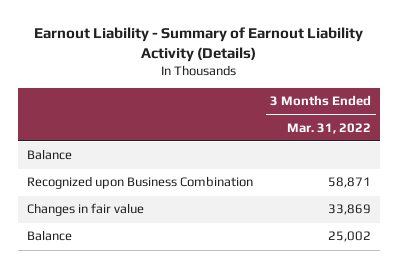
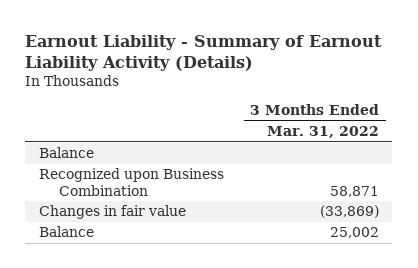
- Changes in fair value | 33,869
+ Changes in fair value | (33,869)

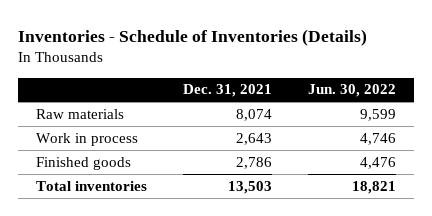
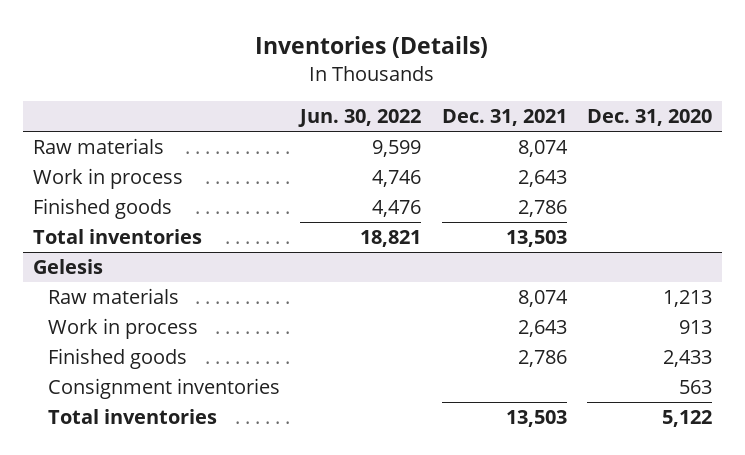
- Inventories - Schedule of Inventories (Details)
+ Inventories (Details)
- | Dec. 31, 2021 | Jun. 30, 2022
+ | Jun. 30, 2022 | Dec. 31, 2021 | Dec. 31, 2020
+ Gelesis
+ Raw materials | | 8,074 | 1,213
+ Work in process | | 2,643 | 913
+ Finished goods | | 2,786 | 2,433
+ Consignment inventories | | | 563
+ Total inventories | | 13,503 | 5,122

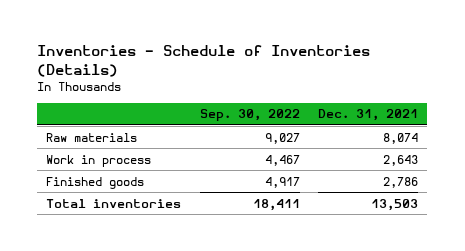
- Inventories (Details)
+ Inventories - Schedule of Inventories (Details)
- | Jun. 30, 2022 | Dec. 31, 2021 | Dec. 31, 2020
+ | Sep. 30, 2022 | Dec. 31, 2021
- Gelesis
- Raw materials | | 8,074 | 1,213
- Work in process | | 2,643 | 913
- Finished goods | | 2,786 | 2,433
- Consignment inventories | | | 563
- Total inventories | | 13,503 | 5,122

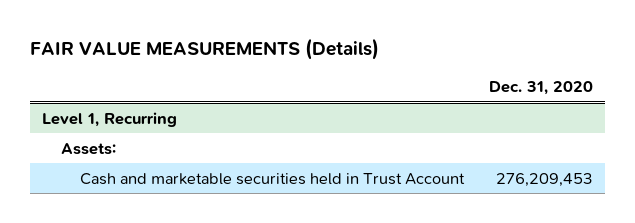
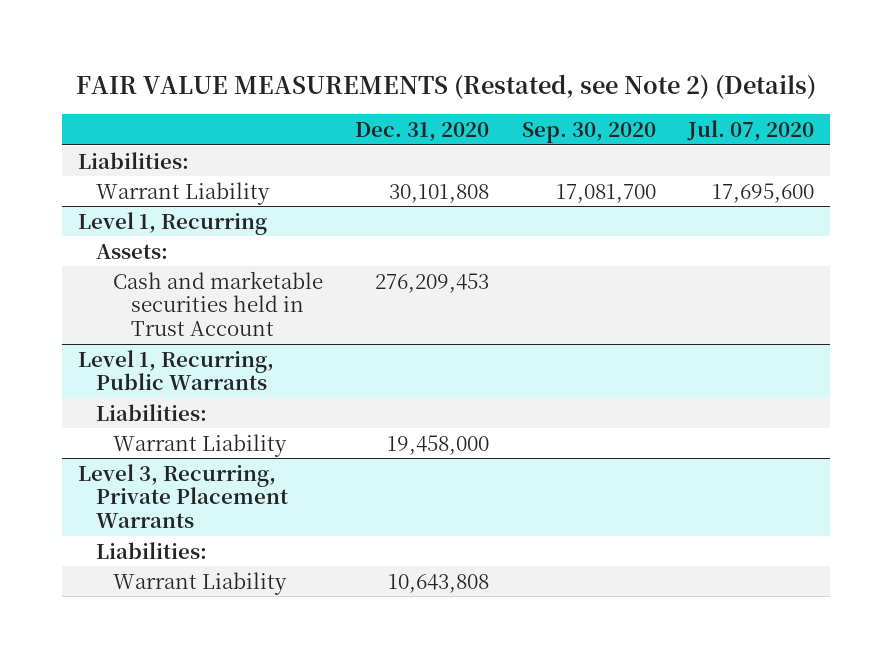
- FAIR VALUE MEASUREMENTS (Details)
+ FAIR VALUE MEASUREMENTS (Restated, see Note 2) (Details)
- | Dec. 31, 2020
+ | Dec. 31, 2020 | Sep. 30, 2020 | Jul. 07, 2020
+ Liabilities:
+ Warrant Liability | 30,101,808 | 17,081,700 | 17,695,600
+ Level 1, Recurring, Public Warrants
+ Liabilities:
+ Warrant Liability | 19,458,000 | |
+ Level 3, Recurring, Private Placement Warrants
+ Liabilities:
+ Warrant Liability | 10,643,808 | |

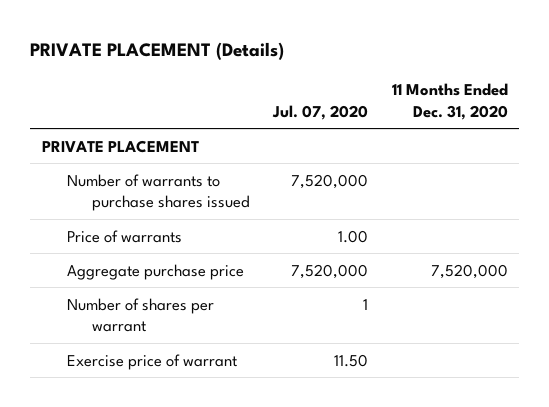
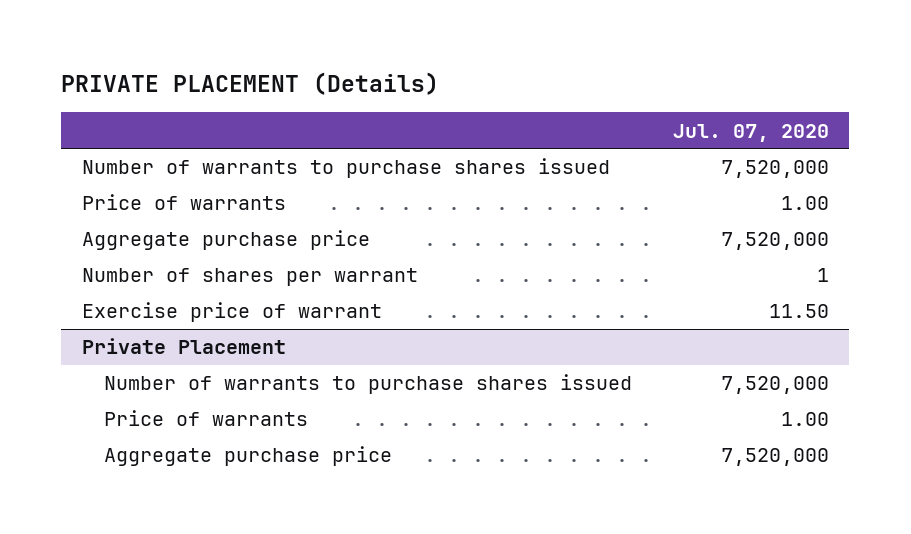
- | Jul. 07, 2020 | 11 Months Ended Dec. 31, 2020
+ | Jul. 07, 2020
- PRIVATE PLACEMENT
+ Private Placement
+ Number of warrants to purchase shares issued | 7,520,000
+ Price of warrants | 1.00
+ Aggregate purchase price | 7,520,000

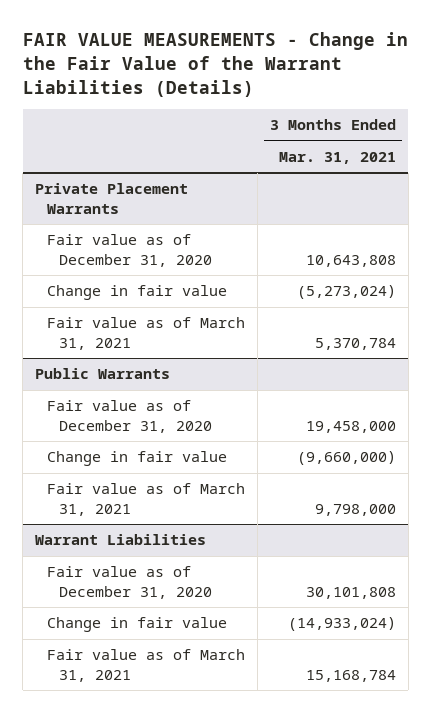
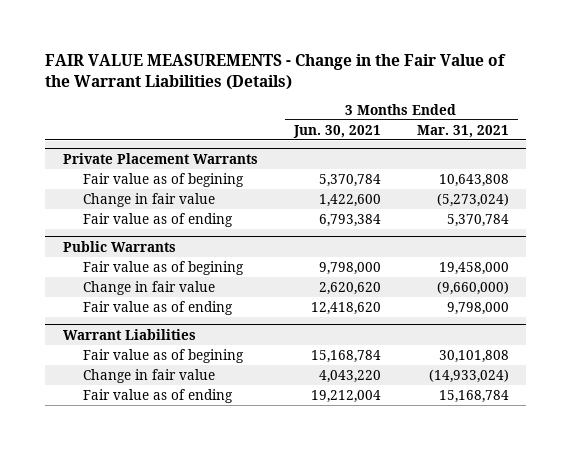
- | 3 Months Ended Mar. 31, 2021
+ | 3 Months Ended Jun. 30, 2021 | 3 Months Ended Mar. 31, 2021
@ Private Placement Warrants
- Fair value as of December 31, 2020 | 10,643,808
+ Fair value as of begining | 5,370,784 | 10,643,808
- Fair value as of March 31, 2021 | 5,370,784
+ Fair value as of ending | 6,793,384 | 5,370,784
@ Public Warrants
- Fair value as of December 31, 2020 | 19,458,000
+ Fair value as of begining | 9,798,000 | 19,458,000
- Fair value as of March 31, 2021 | 9,798,000
+ Fair value as of ending | 12,418,620 | 9,798,000
@ Warrant Liabilities
- Fair value as of December 31, 2020 | 30,101,808
+ Fair value as of begining | 15,168,784 | 30,101,808
- Fair value as of March 31, 2021 | 15,168,784
+ Fair value as of ending | 19,212,004 | 15,168,784

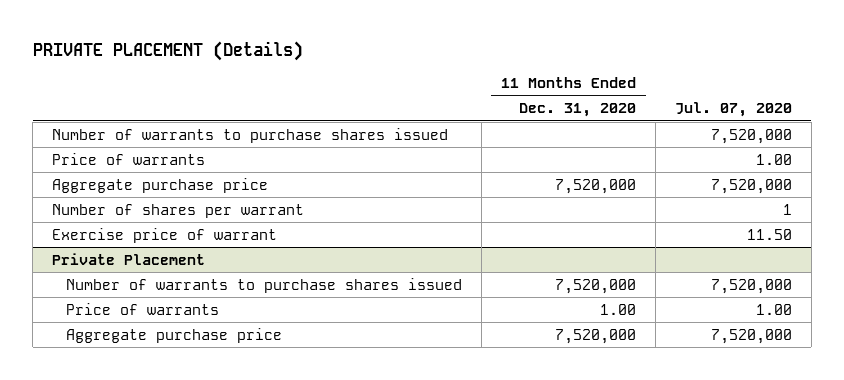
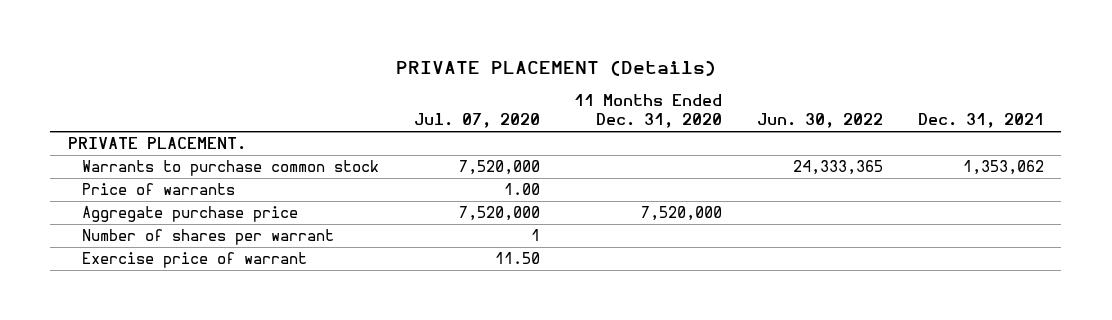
- | 11 Months Ended Dec. 31, 2020 | Jul. 07, 2020
+ | Jul. 07, 2020 | 11 Months Ended Dec. 31, 2020 | Jun. 30, 2022 | Dec. 31, 2021
- Number of warrants to purchase shares issued | | 7,520,000
+ PRIVATE PLACEMENT.
+ Warrants to purchase common stock | 7,520,000 | | 24,333,365 | 1,353,062
- Private Placement
- Number of warrants to purchase shares issued | 7,520,000 | 7,520,000
- Price of warrants | 1.00 | 1.00
- Aggregate purchase price | 7,520,000 | 7,520,000

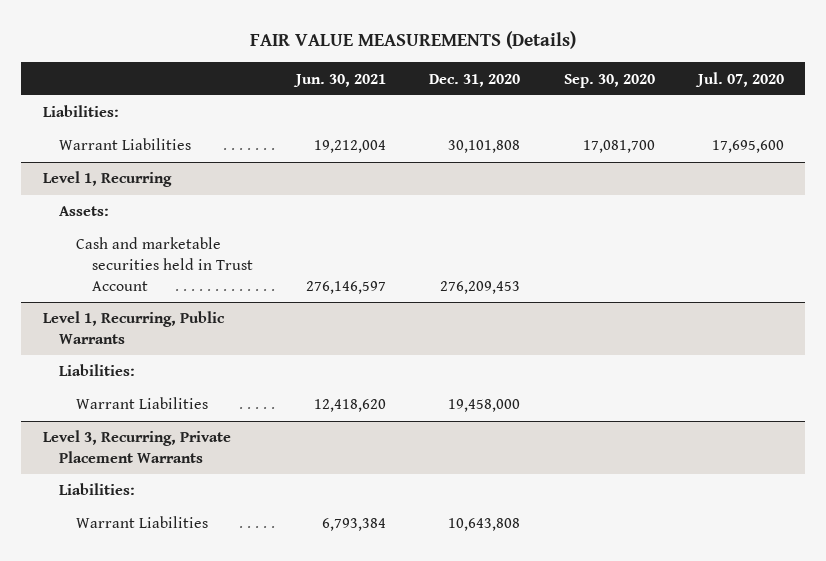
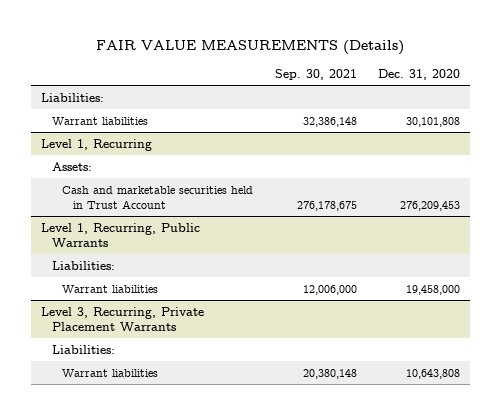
- | Jun. 30, 2021 | Dec. 31, 2020 | Sep. 30, 2020 | Jul. 07, 2020
+ | Sep. 30, 2021 | Dec. 31, 2020
- Warrant Liabilities | 19,212,004 | 30,101,808 | 17,081,700 | 17,695,600
+ Warrant liabilities | 32,386,148 | 30,101,808
@ Level 1, Recurring, Public Warrants
- Warrant Liabilities | 12,418,620 | 19,458,000 | |
+ Warrant liabilities | 12,006,000 | 19,458,000
@ Level 3, Recurring, Private Placement Warrants
- Warrant Liabilities | 6,793,384 | 10,643,808 | |
+ Warrant liabilities | 20,380,148 | 10,643,808

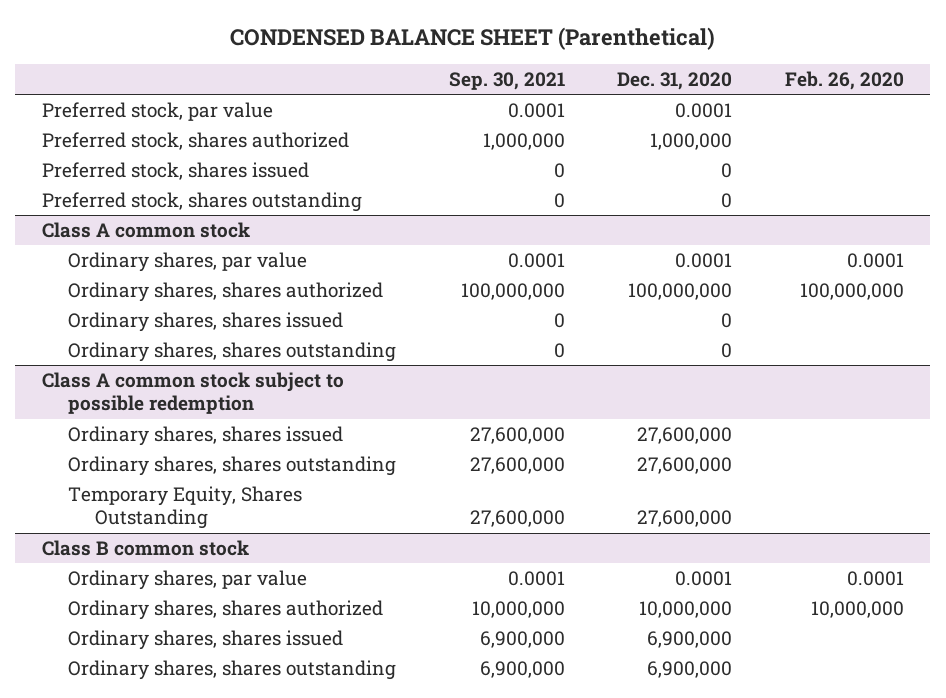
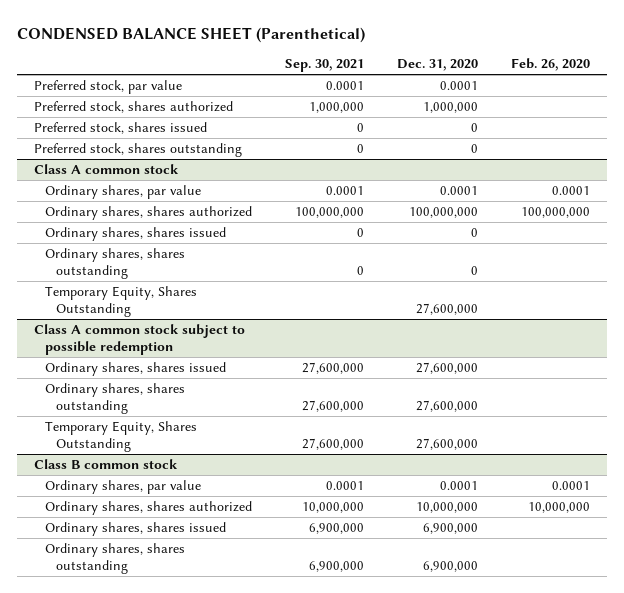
@ Class A common stock
+ Temporary Equity, Shares Outstanding | | 27,600,000 |

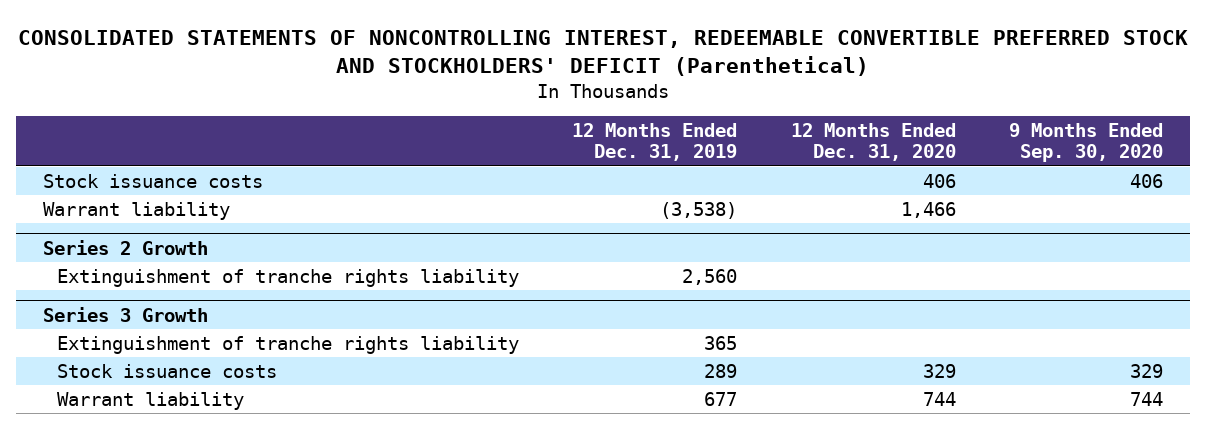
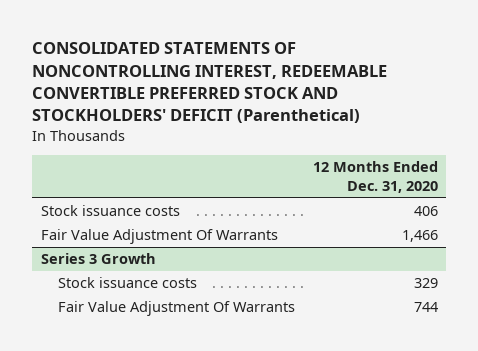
- | 12 Months Ended Dec. 31, 2019 | 12 Months Ended Dec. 31, 2020 | 9 Months Ended Sep. 30, 2020
+ | 12 Months Ended Dec. 31, 2020
- Warrant liability | (3,538) | 1,466 |
- Series 2 Growth
- Extinguishment of tranche rights liability | 2,560 | |
+ Fair Value Adjustment Of Warrants | 1,466
@ Series 3 Growth
- Extinguishment of tranche rights liability | 365 | |
- Warrant liability | 677 | 744 | 744
+ Fair Value Adjustment Of Warrants | 744

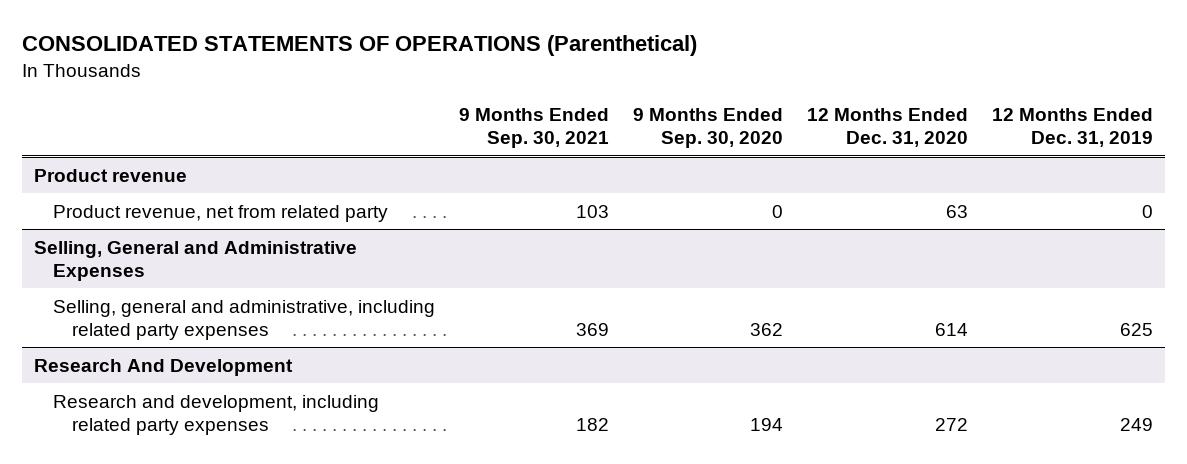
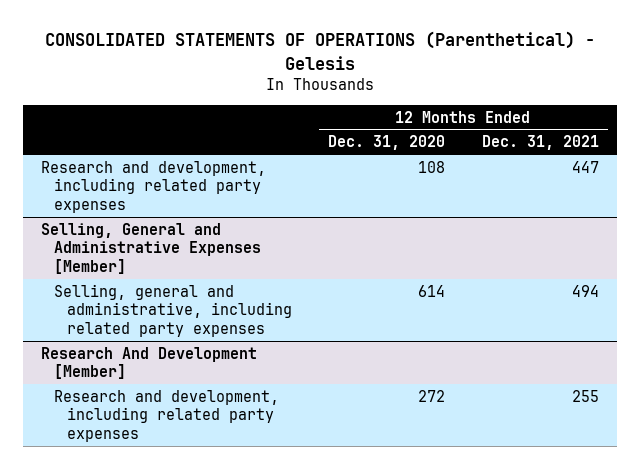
- CONSOLIDATED STATEMENTS OF OPERATIONS (Parenthetical)
+ CONSOLIDATED STATEMENTS OF OPERATIONS (Parenthetical) - Gelesis
- | 9 Months Ended Sep. 30, 2021 | 9 Months Ended Sep. 30, 2020 | 12 Months Ended Dec. 31, 2020 | 12 Months Ended Dec. 31, 2019
+ | 12 Months Ended Dec. 31, 2020 | 12 Months Ended Dec. 31, 2021
- Product revenue
- Product revenue, net from related party | 103 | 0 | 63 | 0
- Selling, General and Administrative Expenses
+ Research and development, including related party expenses | 108 | 447
+ Selling, General and Administrative Expenses [Member]
- Research And Development
+ Research And Development [Member]

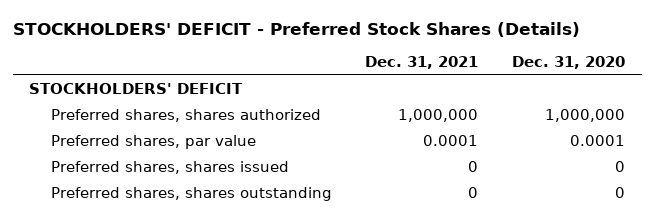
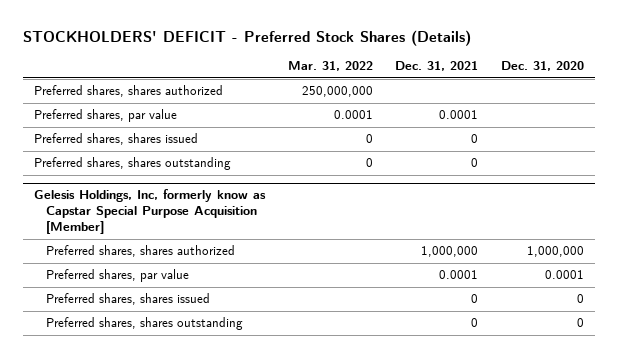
- | Dec. 31, 2021 | Dec. 31, 2020
+ | Mar. 31, 2022 | Dec. 31, 2021 | Dec. 31, 2020
- STOCKHOLDERS' DEFICIT
+ Preferred shares, shares authorized | 250,000,000 | |
+ Preferred shares, par value | 0.0001 | 0.0001 |
+ Preferred shares, shares issued | 0 | 0 |
+ Preferred shares, shares outstanding | 0 | 0 |
+ Gelesis Holdings, Inc, formerly know as Capstar Special Purpose Acquisition [Member]

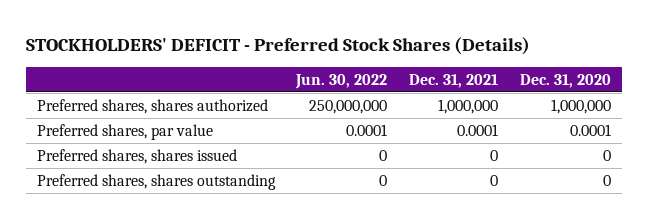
- | Mar. 31, 2022 | Dec. 31, 2021 | Dec. 31, 2020
+ | Jun. 30, 2022 | Dec. 31, 2021 | Dec. 31, 2020
- Preferred shares, shares authorized | 250,000,000 | |
- Preferred shares, par value | 0.0001 | 0.0001 |
- Preferred shares, shares issued | 0 | 0 |
- Preferred shares, shares outstanding | 0 | 0 |
- Gelesis Holdings, Inc, formerly know as Capstar Special Purpose Acquisition [Member]

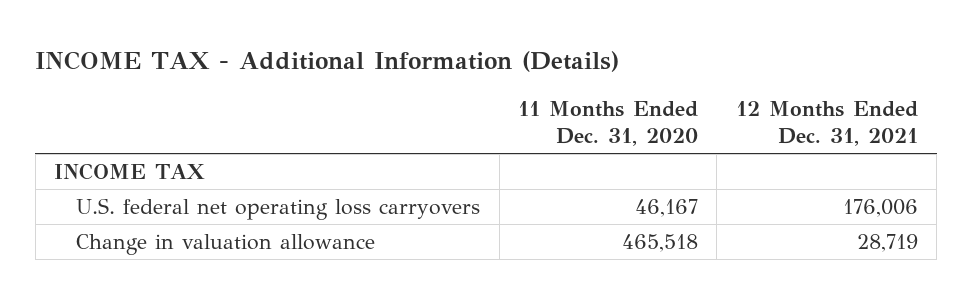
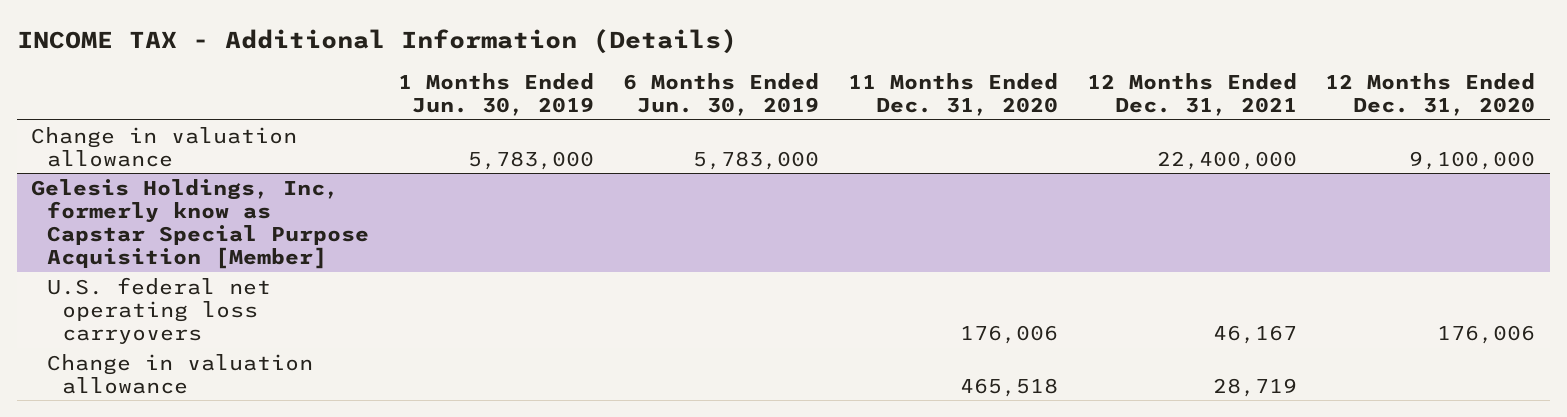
- | 11 Months Ended Dec. 31, 2020 | 12 Months Ended Dec. 31, 2021
+ | 1 Months Ended Jun. 30, 2019 | 6 Months Ended Jun. 30, 2019 | 11 Months Ended Dec. 31, 2020 | 12 Months Ended Dec. 31, 2021 | 12 Months Ended Dec. 31, 2020
- INCOME TAX
- U.S. federal net operating loss carryovers | 46,167 | 176,006
+ Change in valuation allowance | 5,783,000 | 5,783,000 | | 22,400,000 | 9,100,000
+ Gelesis Holdings, Inc, formerly know as Capstar Special Purpose Acquisition [Member]
+ U.S. federal net operating loss carryovers | | | 176,006 | 46,167 | 176,006

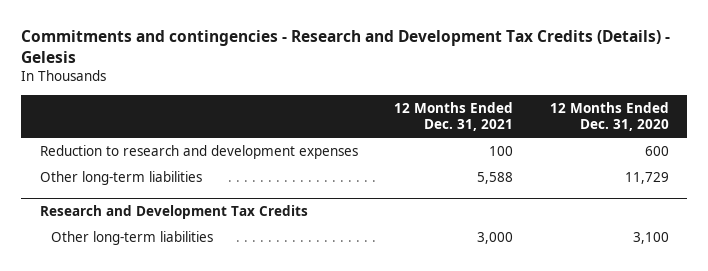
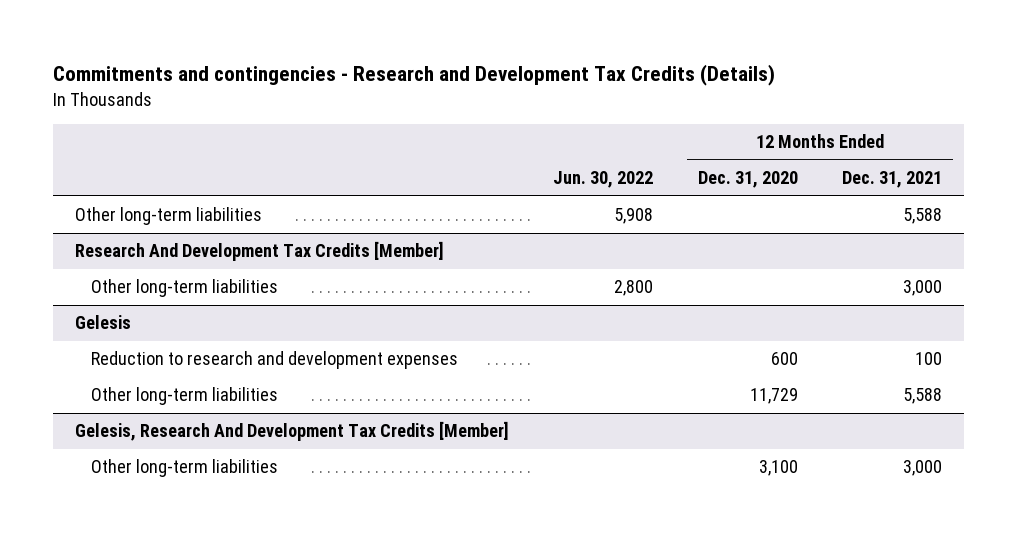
- Commitments and contingencies - Research and Development Tax Credits (Details) - Gelesis
+ Commitments and contingencies - Research and Development Tax Credits (Details)
- | 12 Months Ended Dec. 31, 2021 | 12 Months Ended Dec. 31, 2020
+ | Jun. 30, 2022 | 12 Months Ended Dec. 31, 2020 | 12 Months Ended Dec. 31, 2021
+ Other long-term liabilities | 5,908 | | 5,588
+ Research And Development Tax Credits [Member]
+ Other long-term liabilities | 2,800 | | 3,000
+ Gelesis
- Research and Development Tax Credits
+ Gelesis, Research And Development Tax Credits [Member]

